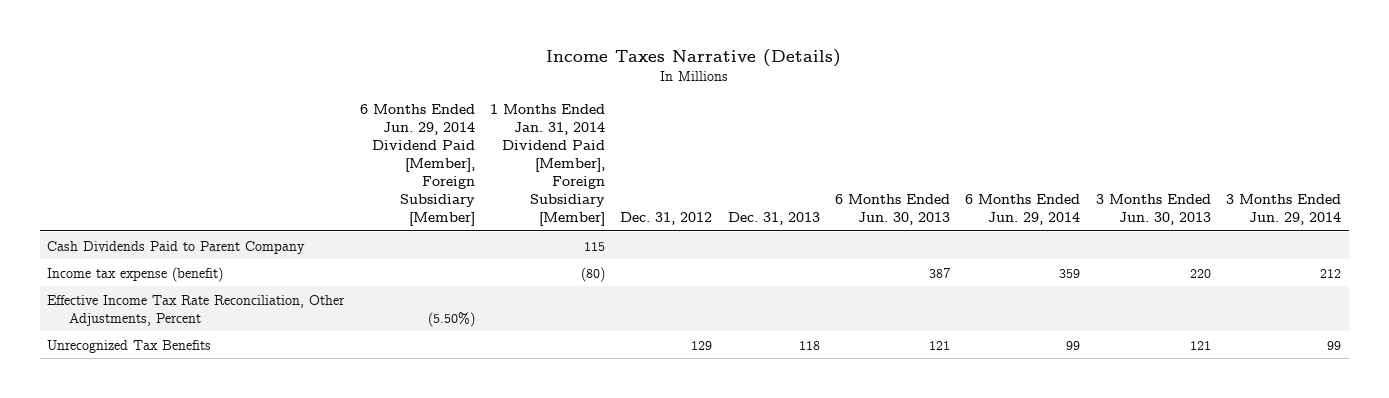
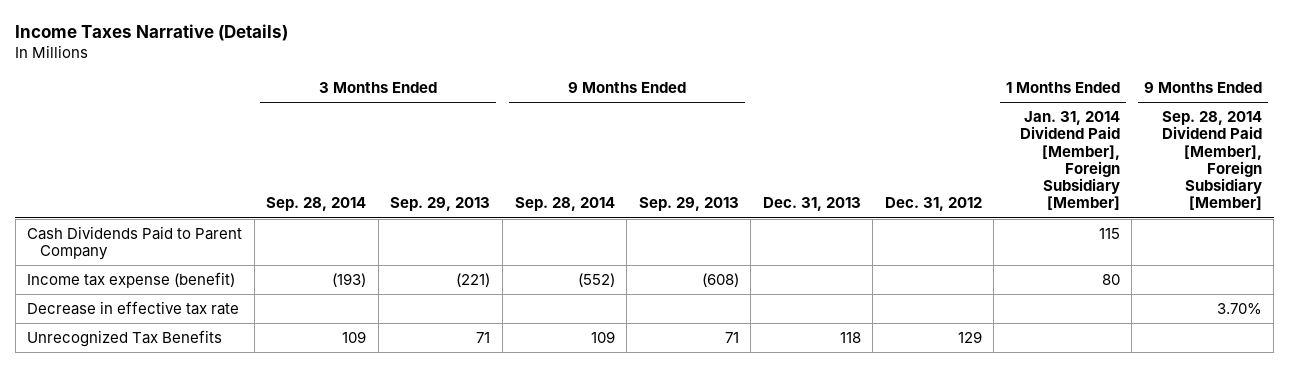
- | 6 Months Ended Jun. 29, 2014 Dividend Paid [Member], Foreign Subsidiary [Member] | 1 Months Ended Jan. 31, 2014 Dividend Paid [Member], Foreign Subsidiary [Member] | Dec. 31, 2012 | Dec. 31, 2013 | 6 Months Ended Jun. 30, 2013 | 6 Months Ended Jun. 29, 2014 | 3 Months Ended Jun. 30, 2013 | 3 Months Ended Jun. 29, 2014
+ | 3 Months Ended Sep. 28, 2014 | 3 Months Ended Sep. 29, 2013 | 9 Months Ended Sep. 28, 2014 | 9 Months Ended Sep. 29, 2013 | Dec. 31, 2013 | Dec. 31, 2012 | 1 Months Ended Jan. 31, 2014 Dividend Paid [Member], Foreign Subsidiary [Member] | 9 Months Ended Sep. 28, 2014 Dividend Paid [Member], Foreign Subsidiary [Member]
- Income tax expense (benefit) | | (80) | | | 387 | 359 | 220 | 212
- Effective Income Tax Rate Reconciliation, Other Adjustments, Percent | (5.50%) | | | | | | |
+ Income tax expense (benefit) | (193) | (221) | (552) | (608) | | | 80 |
+ Decrease in effective tax rate | | | | | | | | 3.70%

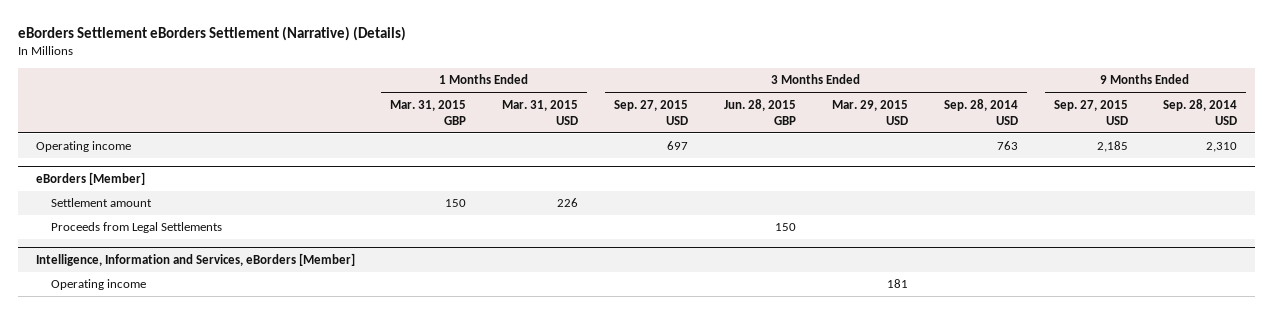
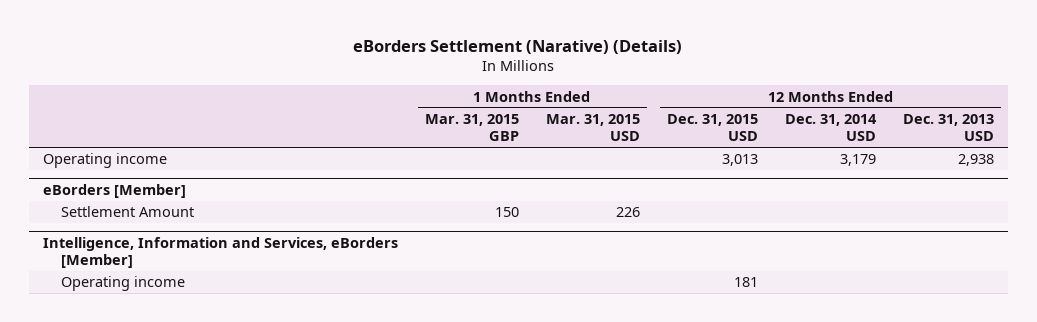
- eBorders Settlement eBorders Settlement (Narrative) (Details)
+ eBorders Settlement (Narative) (Details)
- | 1 Months Ended Mar. 31, 2015 GBP | 1 Months Ended Mar. 31, 2015 USD | 3 Months Ended Sep. 27, 2015 USD | 3 Months Ended Jun. 28, 2015 GBP | 3 Months Ended Mar. 29, 2015 USD | 3 Months Ended Sep. 28, 2014 USD | 9 Months Ended Sep. 27, 2015 USD | 9 Months Ended Sep. 28, 2014 USD
+ | 1 Months Ended Mar. 31, 2015 GBP | 1 Months Ended Mar. 31, 2015 USD | 12 Months Ended Dec. 31, 2015 USD | 12 Months Ended Dec. 31, 2014 USD | 12 Months Ended Dec. 31, 2013 USD
@ eBorders [Member]
- Settlement amount | 150 | 226 | | | | | |
- Proceeds from Legal Settlements | | | | 150 | | | |
+ Settlement Amount | 150 | 226 | | |

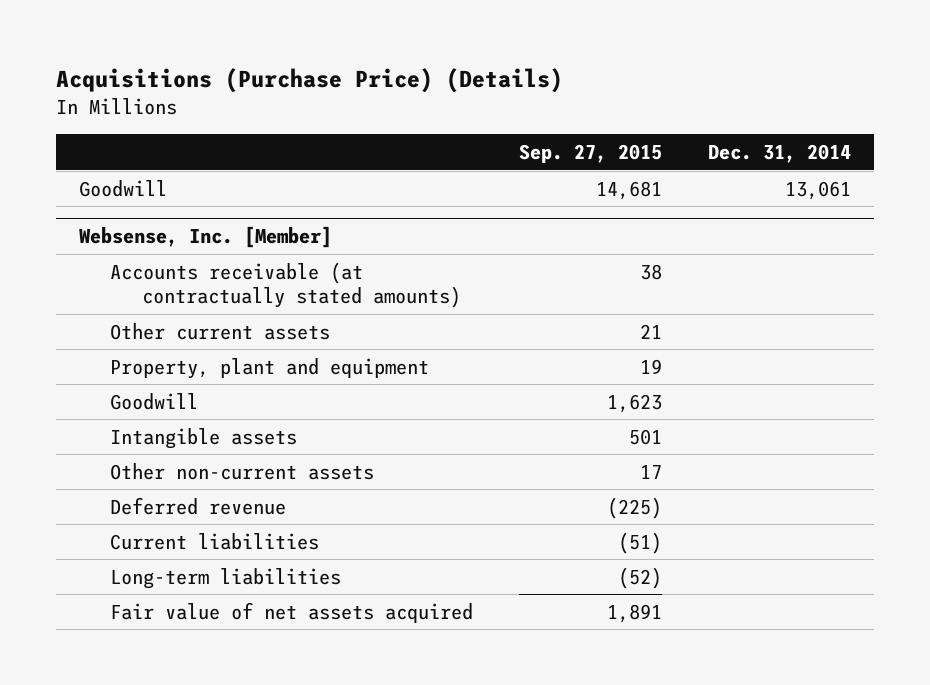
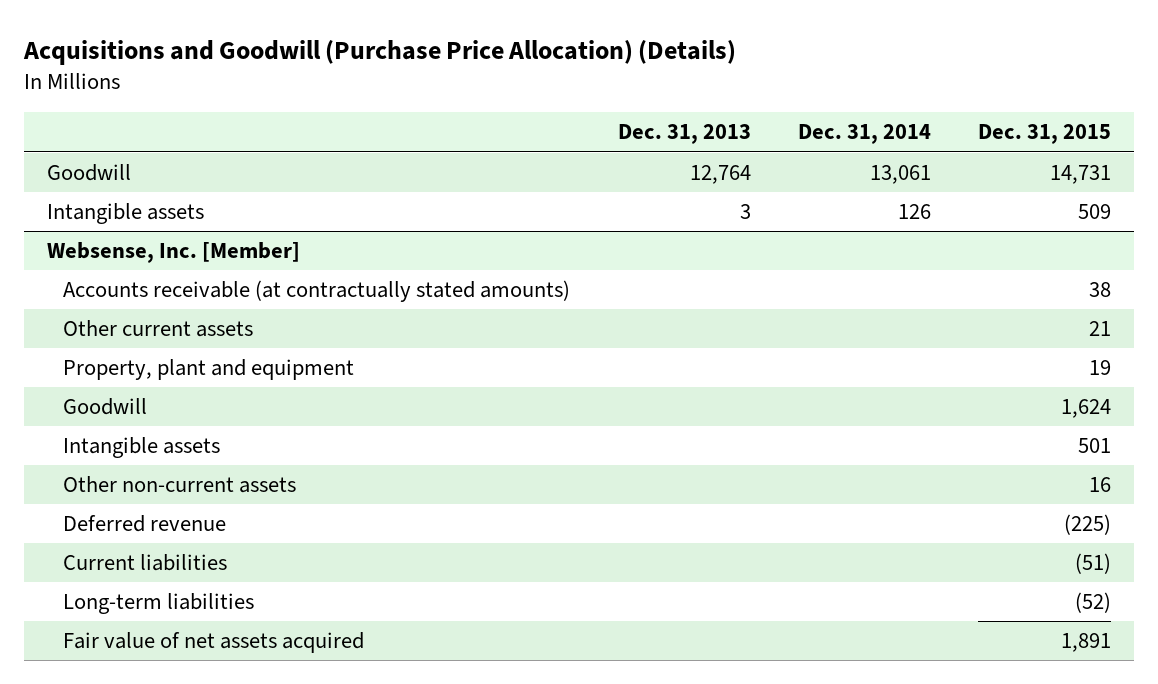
- Acquisitions (Purchase Price) (Details)
+ Acquisitions and Goodwill (Purchase Price Allocation) (Details)
- | Sep. 27, 2015 | Dec. 31, 2014
+ | Dec. 31, 2013 | Dec. 31, 2014 | Dec. 31, 2015
+ Intangible assets | 3 | 126 | 509

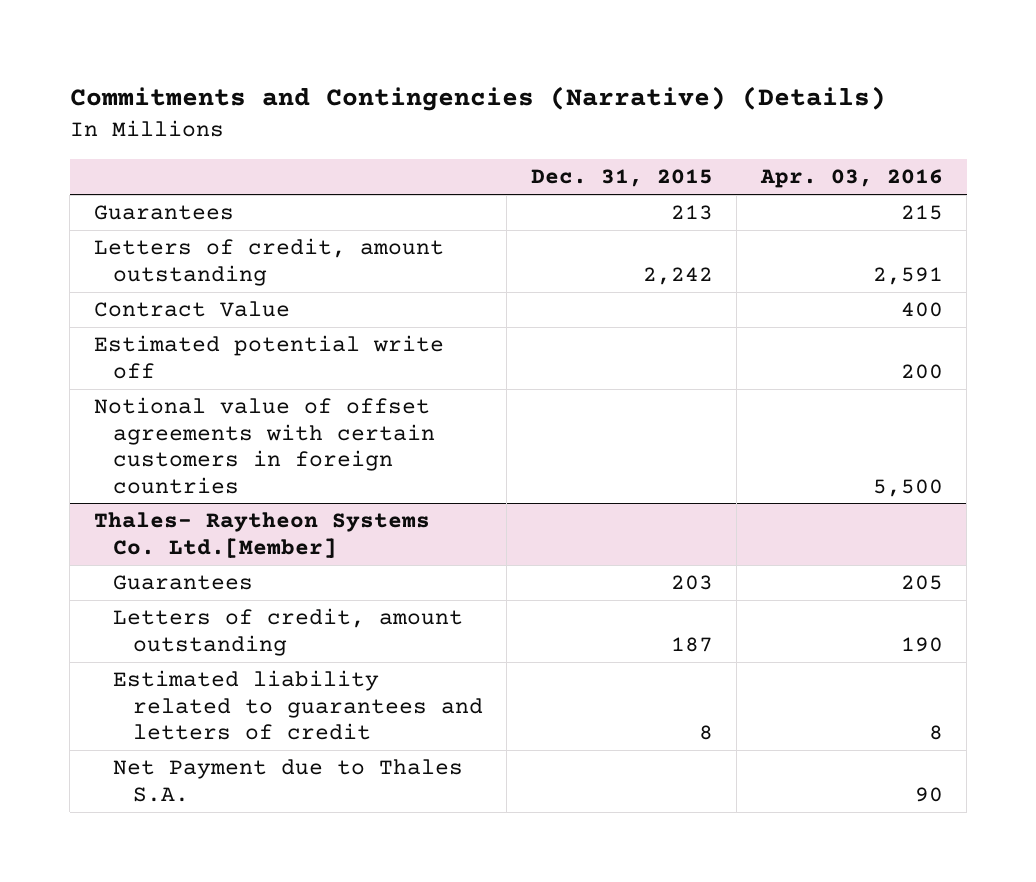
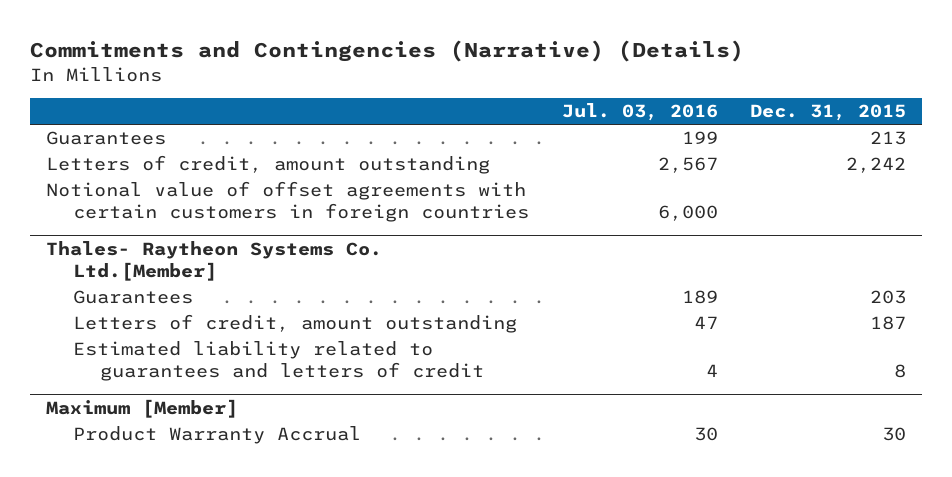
- | Dec. 31, 2015 | Apr. 03, 2016
+ | Jul. 03, 2016 | Dec. 31, 2015
- Contract Value | | 400
- Estimated potential write off | | 200
@ Thales- Raytheon Systems Co. Ltd.[Member]
- Net Payment due to Thales S.A. | | 90
+ Maximum [Member]
+ Product Warranty Accrual | 30 | 30

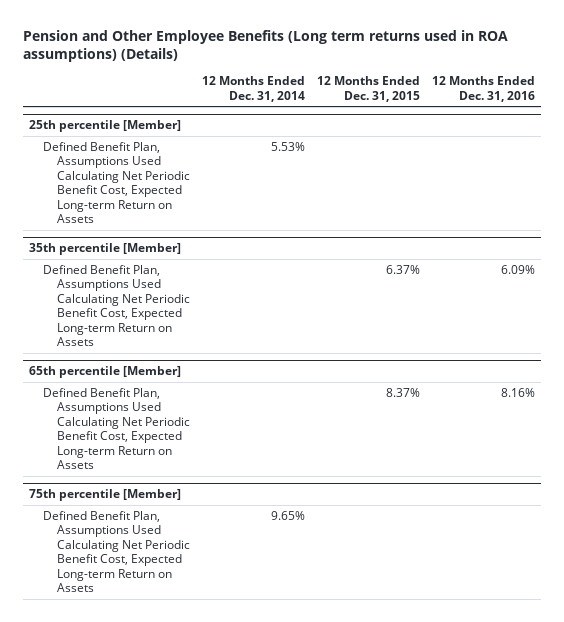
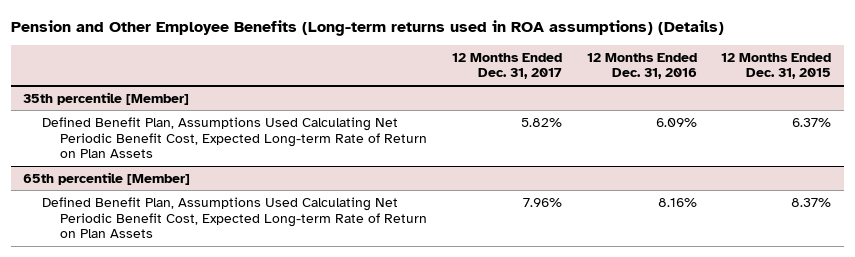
- Pension and Other Employee Benefits (Long term returns used in ROA assumptions) (Details)
+ Pension and Other Employee Benefits (Long-term returns used in ROA assumptions) (Details)
- | 12 Months Ended Dec. 31, 2014 | 12 Months Ended Dec. 31, 2015 | 12 Months Ended Dec. 31, 2016
+ | 12 Months Ended Dec. 31, 2017 | 12 Months Ended Dec. 31, 2016 | 12 Months Ended Dec. 31, 2015
- 25th percentile [Member]
- Defined Benefit Plan, Assumptions Used Calculating Net Periodic Benefit Cost, Expected Long-term Return on Assets | 5.53% | |
@ 35th percentile [Member]
- Defined Benefit Plan, Assumptions Used Calculating Net Periodic Benefit Cost, Expected Long-term Return on Assets | | 6.37% | 6.09%
+ Defined Benefit Plan, Assumptions Used Calculating Net Periodic Benefit Cost, Expected Long-term Rate of Return on Plan Assets | 5.82% | 6.09% | 6.37%
@ 65th percentile [Member]
- Defined Benefit Plan, Assumptions Used Calculating Net Periodic Benefit Cost, Expected Long-term Return on Assets | | 8.37% | 8.16%
- 75th percentile [Member]
- Defined Benefit Plan, Assumptions Used Calculating Net Periodic Benefit Cost, Expected Long-term Return on Assets | 9.65% | |
@ 65th percentile [Member]
+ Defined Benefit Plan, Assumptions Used Calculating Net Periodic Benefit Cost, Expected Long-term Rate of Return on Plan Assets | 7.96% | 8.16% | 8.37%

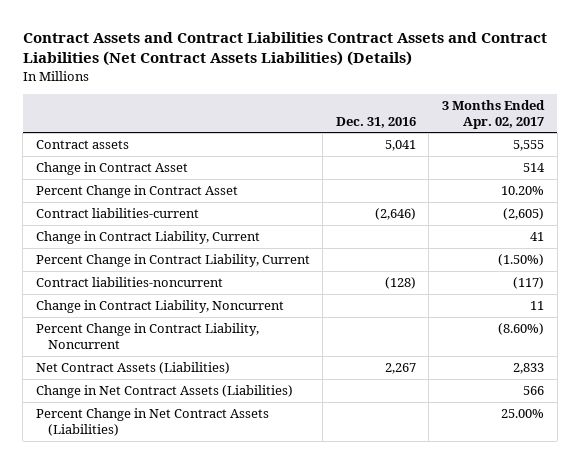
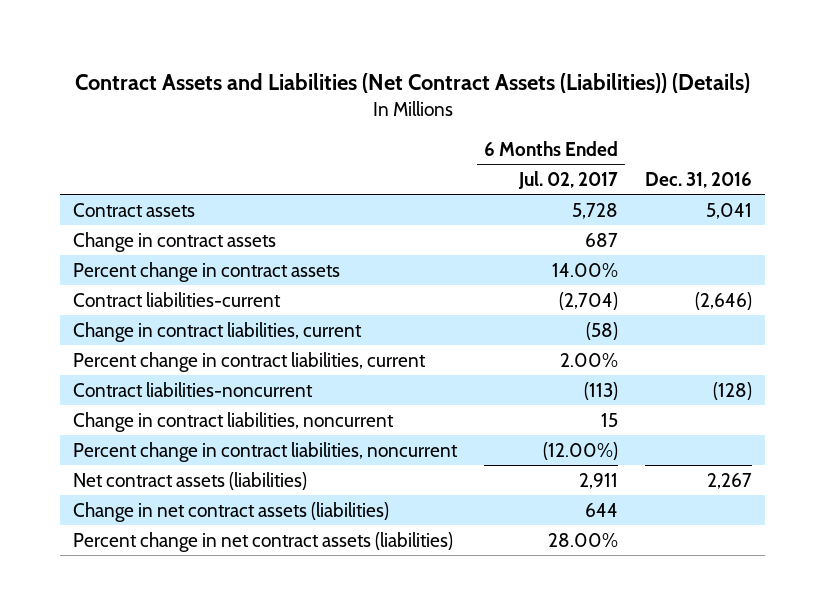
- Contract Assets and Contract Liabilities Contract Assets and Contract Liabilities (Net Contract Assets Liabilities) (Details)
+ Contract Assets and Liabilities (Net Contract Assets (Liabilities)) (Details)
- | Dec. 31, 2016 | 3 Months Ended Apr. 02, 2017
+ | 6 Months Ended Jul. 02, 2017 | Dec. 31, 2016
- Change in Contract Asset | | 514
- Percent Change in Contract Asset | | 10.20%
+ Change in contract assets | 687 |
+ Percent change in contract assets | 14.00% |
- Change in Contract Liability, Current | | 41
- Percent Change in Contract Liability, Current | | (1.50%)
+ Change in contract liabilities, current | (58) |
+ Percent change in contract liabilities, current | 2.00% |
- Change in Contract Liability, Noncurrent | | 11
- Percent Change in Contract Liability, Noncurrent | | (8.60%)
- Net Contract Assets (Liabilities) | 2,267 | 2,833
- Change in Net Contract Assets (Liabilities) | | 566
- Percent Change in Net Contract Assets (Liabilities) | | 25.00%
+ Change in contract liabilities, noncurrent | 15 |
+ Percent change in contract liabilities, noncurrent | (12.00%) |
+ Net contract assets (liabilities) | 2,911 | 2,267
+ Change in net contract assets (liabilities) | 644 |
+ Percent change in net contract assets (liabilities) | 28.00% |

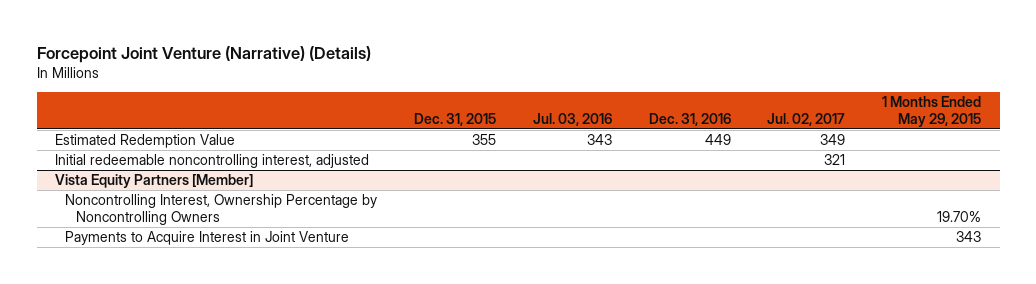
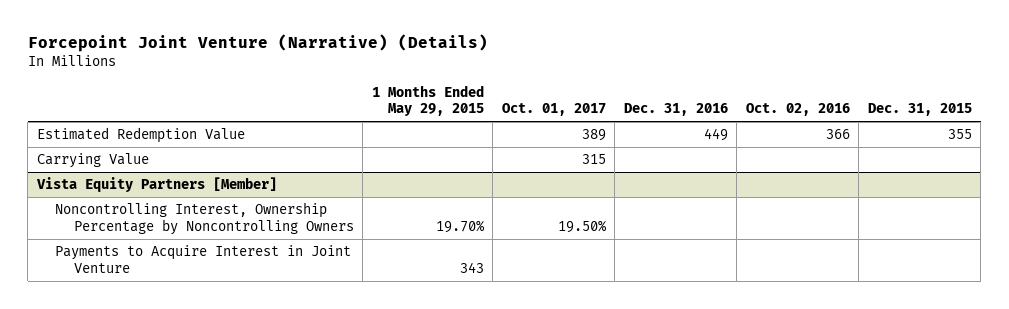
- | Dec. 31, 2015 | Jul. 03, 2016 | Dec. 31, 2016 | Jul. 02, 2017 | 1 Months Ended May 29, 2015
+ | 1 Months Ended May 29, 2015 | Oct. 01, 2017 | Dec. 31, 2016 | Oct. 02, 2016 | Dec. 31, 2015
- Initial redeemable noncontrolling interest, adjusted | | | | 321 |
+ Carrying Value | | 315 | | |

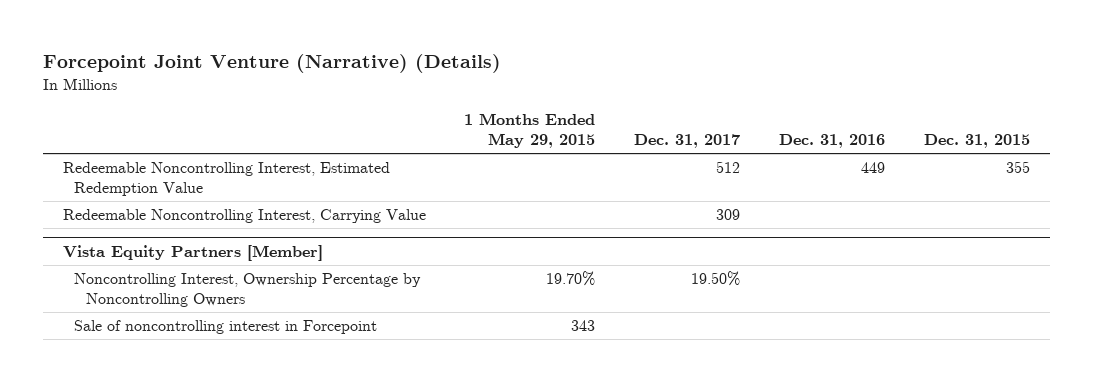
- | 1 Months Ended May 29, 2015 | Oct. 01, 2017 | Dec. 31, 2016 | Oct. 02, 2016 | Dec. 31, 2015
+ | 1 Months Ended May 29, 2015 | Dec. 31, 2017 | Dec. 31, 2016 | Dec. 31, 2015
- Estimated Redemption Value | | 389 | 449 | 366 | 355
- Carrying Value | | 315 | | |
+ Redeemable Noncontrolling Interest, Estimated Redemption Value | | 512 | 449 | 355
+ Redeemable Noncontrolling Interest, Carrying Value | | 309 | |
@ Vista Equity Partners [Member]
- Payments to Acquire Interest in Joint Venture | 343 | | | |
+ Sale of noncontrolling interest in Forcepoint | 343 | | |

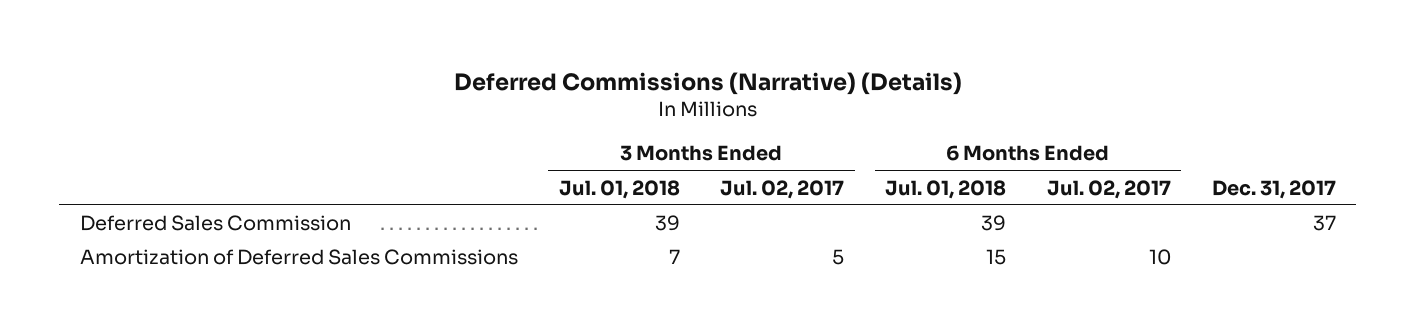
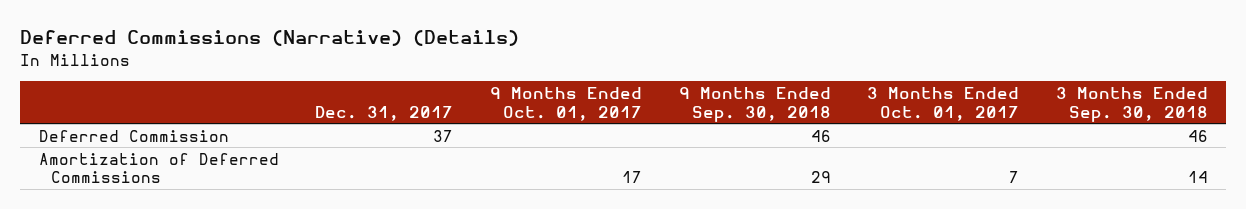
- | 3 Months Ended Jul. 01, 2018 | 3 Months Ended Jul. 02, 2017 | 6 Months Ended Jul. 01, 2018 | 6 Months Ended Jul. 02, 2017 | Dec. 31, 2017
+ | Dec. 31, 2017 | 9 Months Ended Oct. 01, 2017 | 9 Months Ended Sep. 30, 2018 | 3 Months Ended Oct. 01, 2017 | 3 Months Ended Sep. 30, 2018
- Deferred Sales Commission | 39 | | 39 | | 37
- Amortization of Deferred Sales Commissions | 7 | 5 | 15 | 10 |
+ Deferred Commission | 37 | | 46 | | 46
+ Amortization of Deferred Commissions | | 17 | 29 | 7 | 14

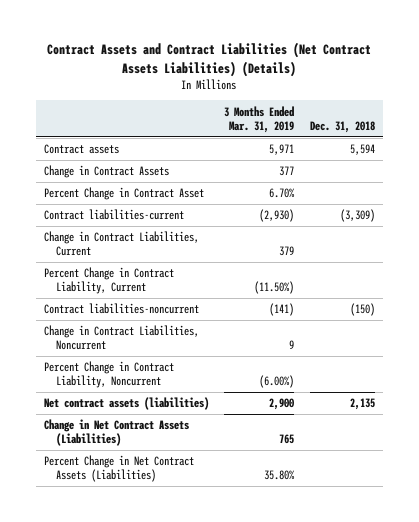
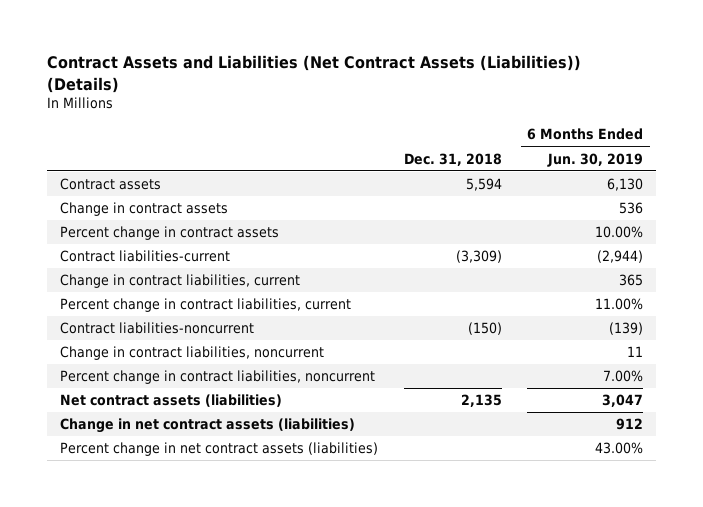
- Contract Assets and Contract Liabilities (Net Contract Assets Liabilities) (Details)
+ Contract Assets and Liabilities (Net Contract Assets (Liabilities)) (Details)
- | 3 Months Ended Mar. 31, 2019 | Dec. 31, 2018
+ | Dec. 31, 2018 | 6 Months Ended Jun. 30, 2019
- Change in Contract Assets | 377 |
- Percent Change in Contract Asset | 6.70% |
+ Change in contract assets | | 536
+ Percent change in contract assets | | 10.00%
- Change in Contract Liabilities, Current | 379 |
- Percent Change in Contract Liability, Current | (11.50%) |
+ Change in contract liabilities, current | | 365
+ Percent change in contract liabilities, current | | 11.00%
- Change in Contract Liabilities, Noncurrent | 9 |
- Percent Change in Contract Liability, Noncurrent | (6.00%) |
+ Change in contract liabilities, noncurrent | | 11
+ Percent change in contract liabilities, noncurrent | | 7.00%
- Change in Net Contract Assets (Liabilities) | 765 |
- Percent Change in Net Contract Assets (Liabilities) | 35.80% |
+ Change in net contract assets (liabilities) | | 912
+ Percent change in net contract assets (liabilities) | | 43.00%

